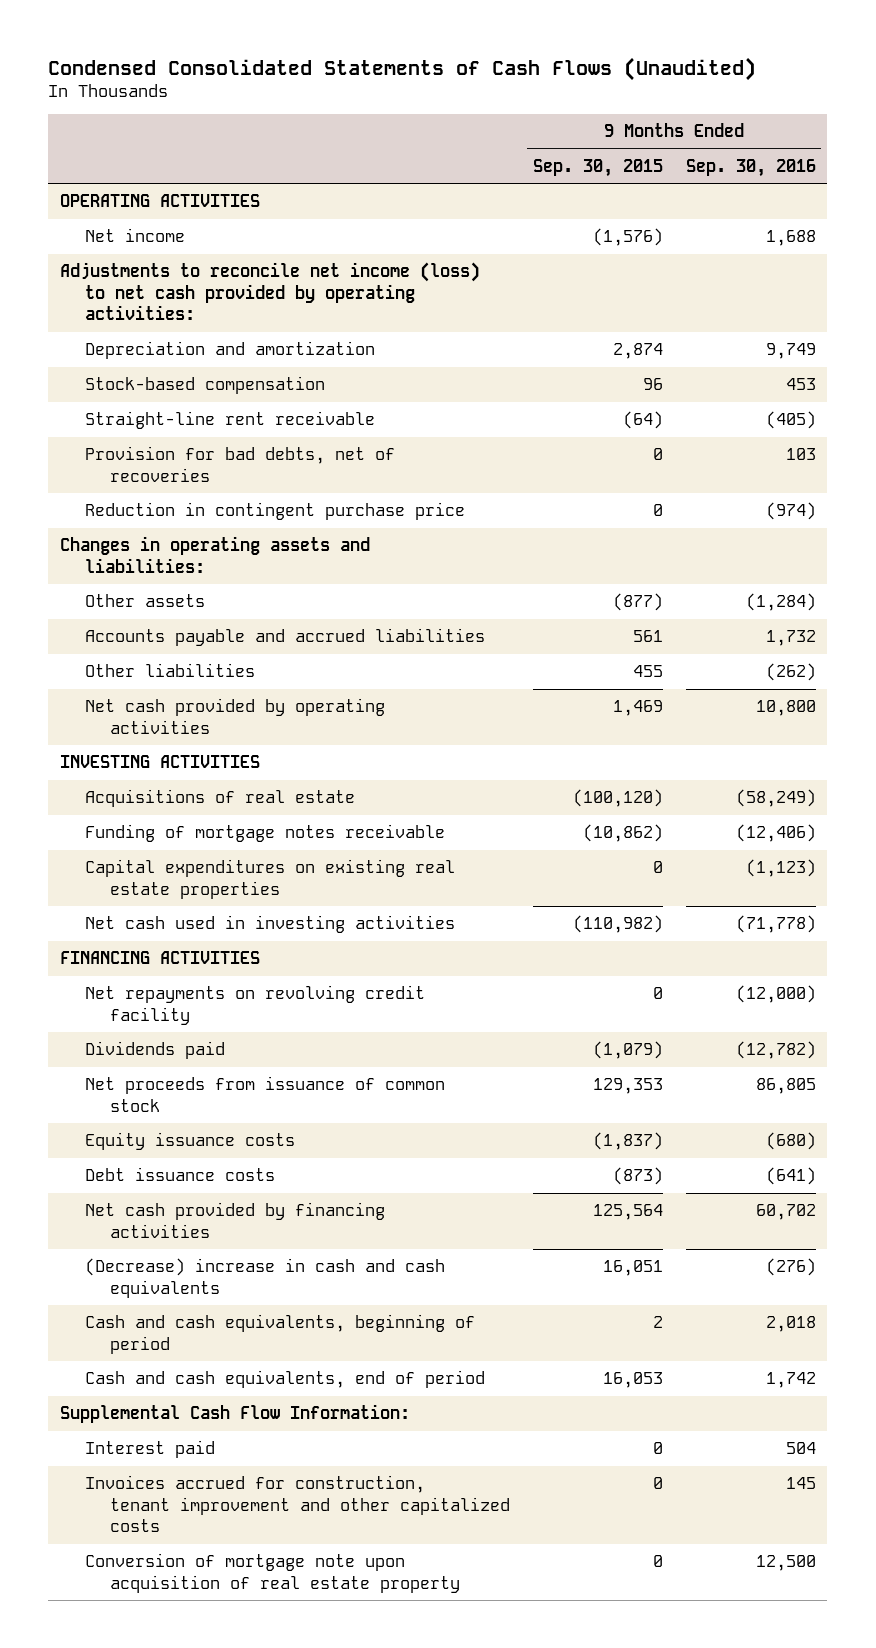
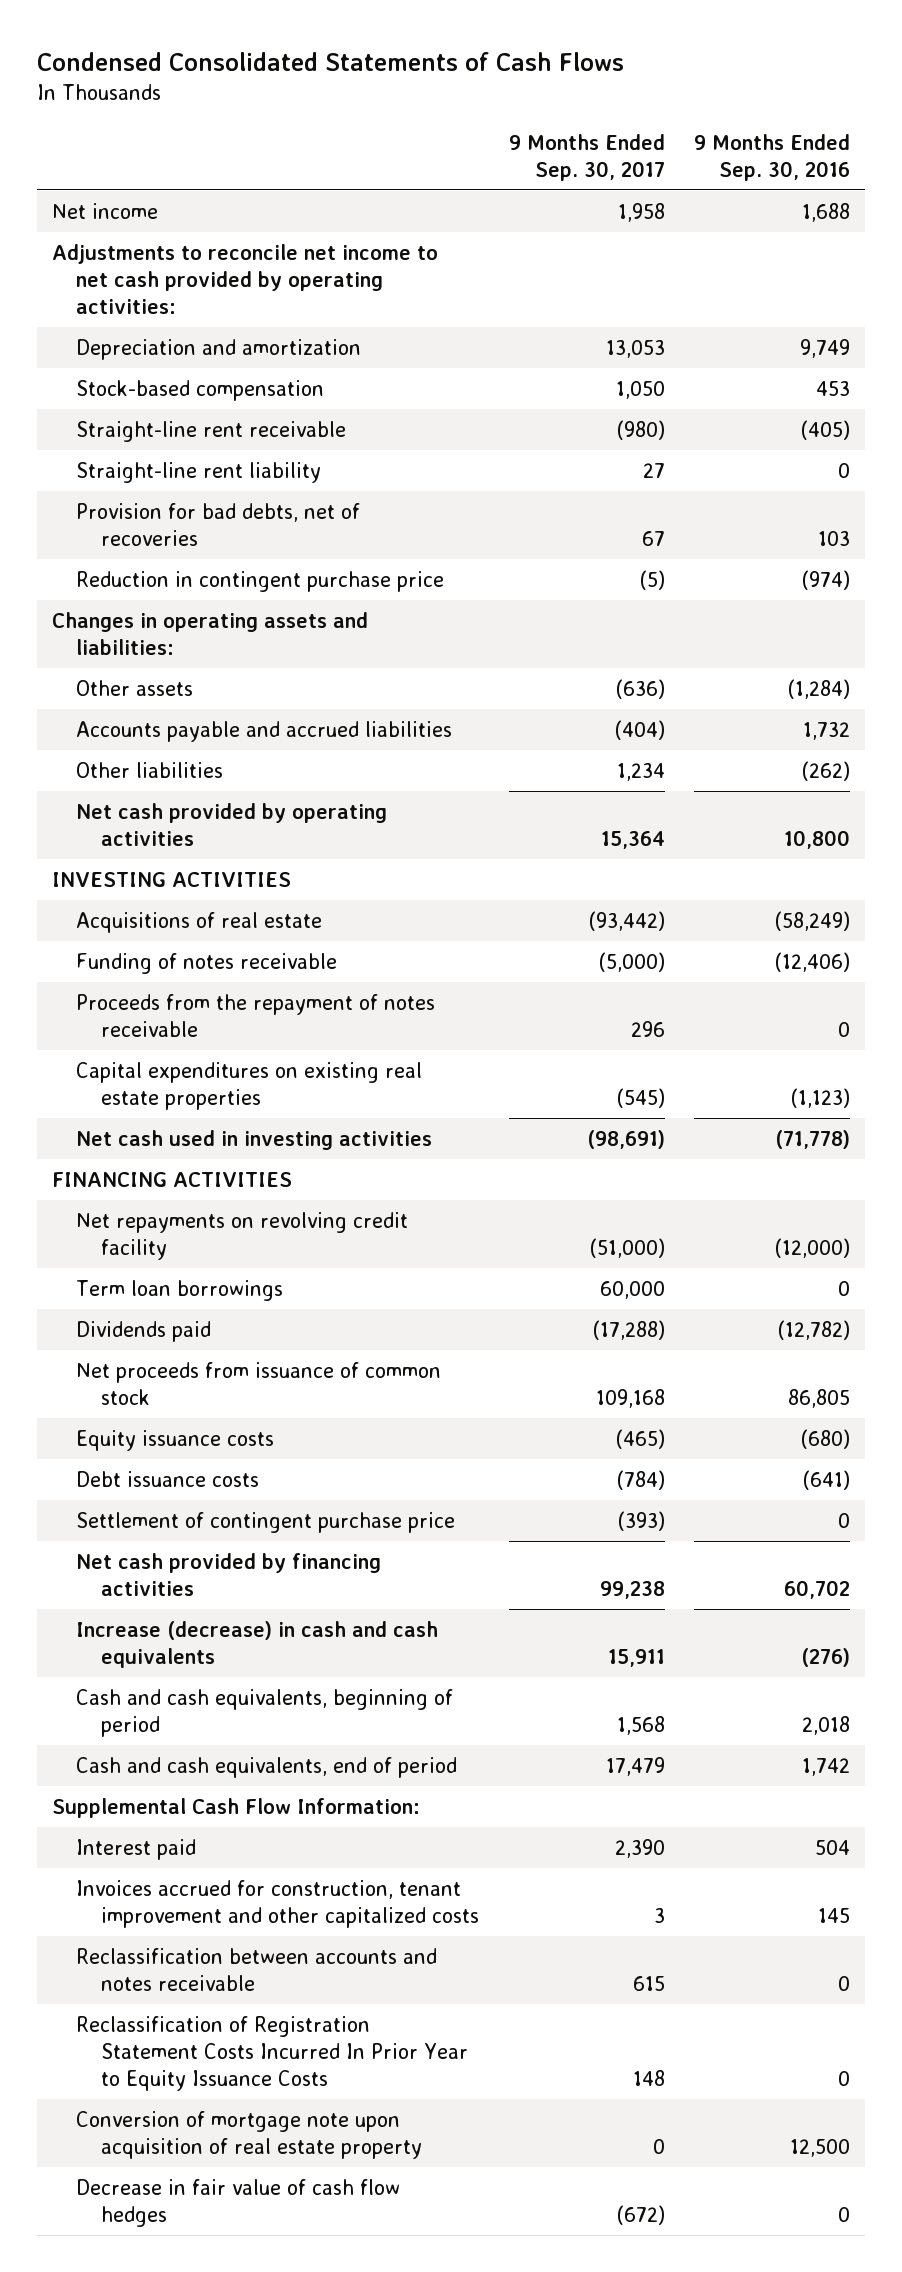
- Condensed Consolidated Statements of Cash Flows (Unaudited)
+ Condensed Consolidated Statements of Cash Flows
- | 9 Months Ended Sep. 30, 2015 | 9 Months Ended Sep. 30, 2016
+ | 9 Months Ended Sep. 30, 2017 | 9 Months Ended Sep. 30, 2016
- OPERATING ACTIVITIES
- Adjustments to reconcile net income (loss) to net cash provided by operating activities:
+ Adjustments to reconcile net income to net cash provided by operating activities:
+ Straight-line rent liability | 27 | 0
- Funding of mortgage notes receivable | (10,862) | (12,406)
+ Funding of notes receivable | (5,000) | (12,406)
+ Proceeds from the repayment of notes receivable | 296 | 0
+ Term loan borrowings | 60,000 | 0
+ Settlement of contingent purchase price | (393) | 0
- (Decrease) increase in cash and cash equivalents | 16,051 | (276)
+ Increase (decrease) in cash and cash equivalents | 15,911 | (276)
+ Reclassification between accounts and notes receivable | 615 | 0
+ Reclassification of Registration Statement Costs Incurred In Prior Year to Equity Issuance Costs | 148 | 0
+ Decrease in fair value of cash flow hedges | (672) | 0

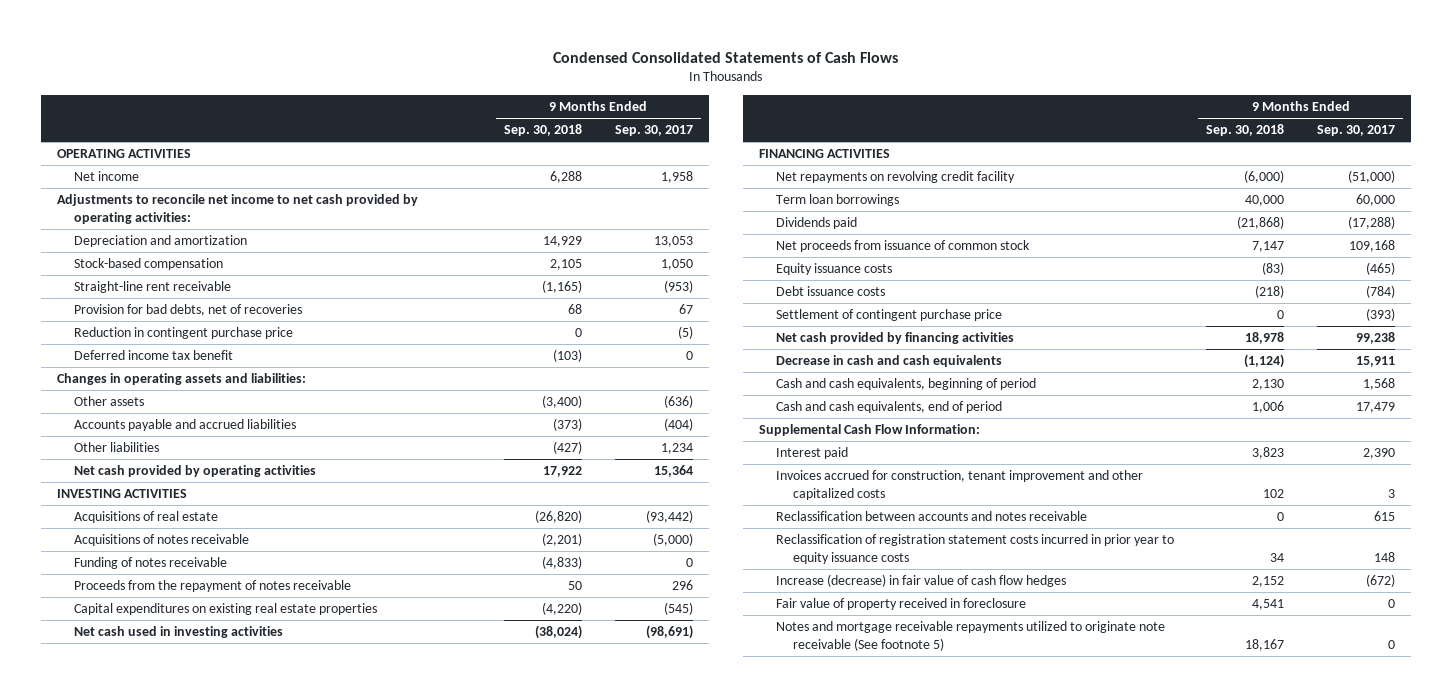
- | 9 Months Ended Sep. 30, 2017 | 9 Months Ended Sep. 30, 2016
+ | 9 Months Ended Sep. 30, 2018 | 9 Months Ended Sep. 30, 2017
+ OPERATING ACTIVITIES
- Straight-line rent receivable | (980) | (405)
- Straight-line rent liability | 27 | 0
+ Straight-line rent receivable | (1,165) | (953)
+ Deferred income tax benefit | (103) | 0
- Funding of notes receivable | (5,000) | (12,406)
+ Acquisitions of notes receivable | (2,201) | (5,000)
+ Funding of notes receivable | (4,833) | 0
- Increase (decrease) in cash and cash equivalents | 15,911 | (276)
+ Decrease in cash and cash equivalents | (1,124) | 15,911
- Reclassification of Registration Statement Costs Incurred In Prior Year to Equity Issuance Costs | 148 | 0
- Conversion of mortgage note upon acquisition of real estate property | 0 | 12,500
- Decrease in fair value of cash flow hedges | (672) | 0
+ Reclassification of registration statement costs incurred in prior year to equity issuance costs | 34 | 148
+ Increase (decrease) in fair value of cash flow hedges | 2,152 | (672)
+ Fair value of property received in foreclosure | 4,541 | 0
+ Notes and mortgage receivable repayments utilized to originate note receivable (See footnote 5) | 18,167 | 0

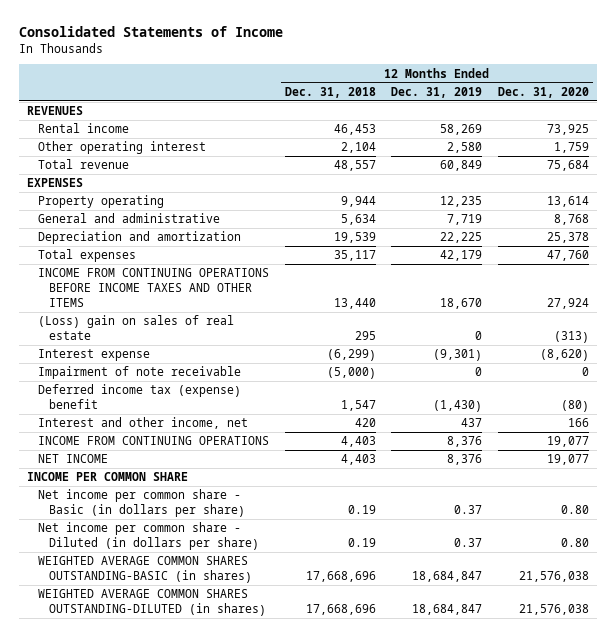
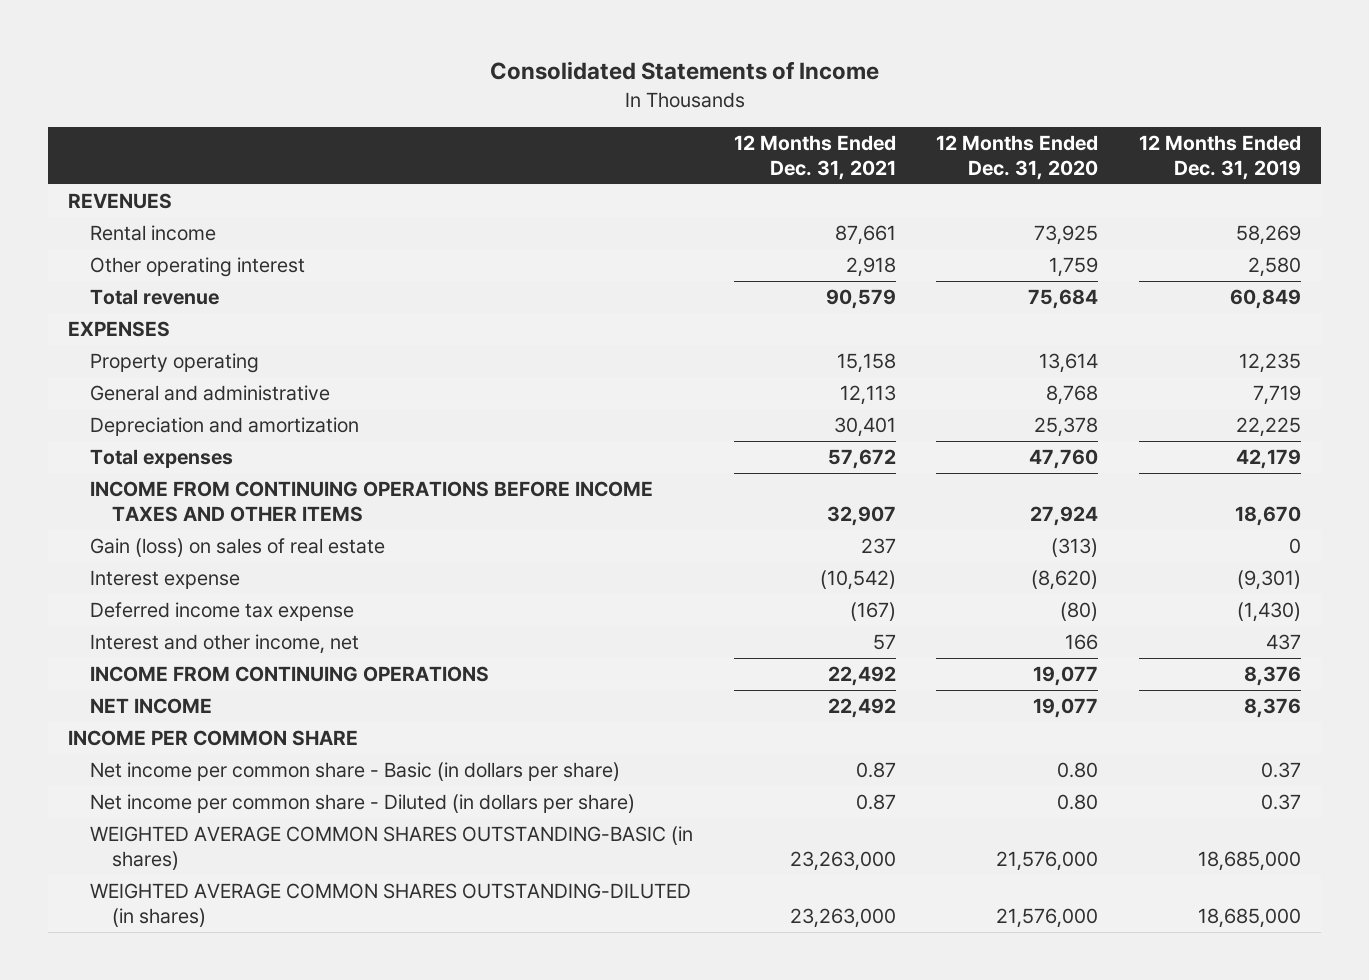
- | 12 Months Ended Dec. 31, 2018 | 12 Months Ended Dec. 31, 2019 | 12 Months Ended Dec. 31, 2020
+ | 12 Months Ended Dec. 31, 2021 | 12 Months Ended Dec. 31, 2020 | 12 Months Ended Dec. 31, 2019
- (Loss) gain on sales of real estate | 295 | 0 | (313)
+ Gain (loss) on sales of real estate | 237 | (313) | 0
- Impairment of note receivable | (5,000) | 0 | 0
- Deferred income tax (expense) benefit | 1,547 | (1,430) | (80)
+ Deferred income tax expense | (167) | (80) | (1,430)
- WEIGHTED AVERAGE COMMON SHARES OUTSTANDING-BASIC (in shares) | 17,668,696 | 18,684,847 | 21,576,038
- WEIGHTED AVERAGE COMMON SHARES OUTSTANDING-DILUTED (in shares) | 17,668,696 | 18,684,847 | 21,576,038
+ WEIGHTED AVERAGE COMMON SHARES OUTSTANDING-BASIC (in shares) | 23,263,000 | 21,576,000 | 18,685,000
+ WEIGHTED AVERAGE COMMON SHARES OUTSTANDING-DILUTED (in shares) | 23,263,000 | 21,576,000 | 18,685,000

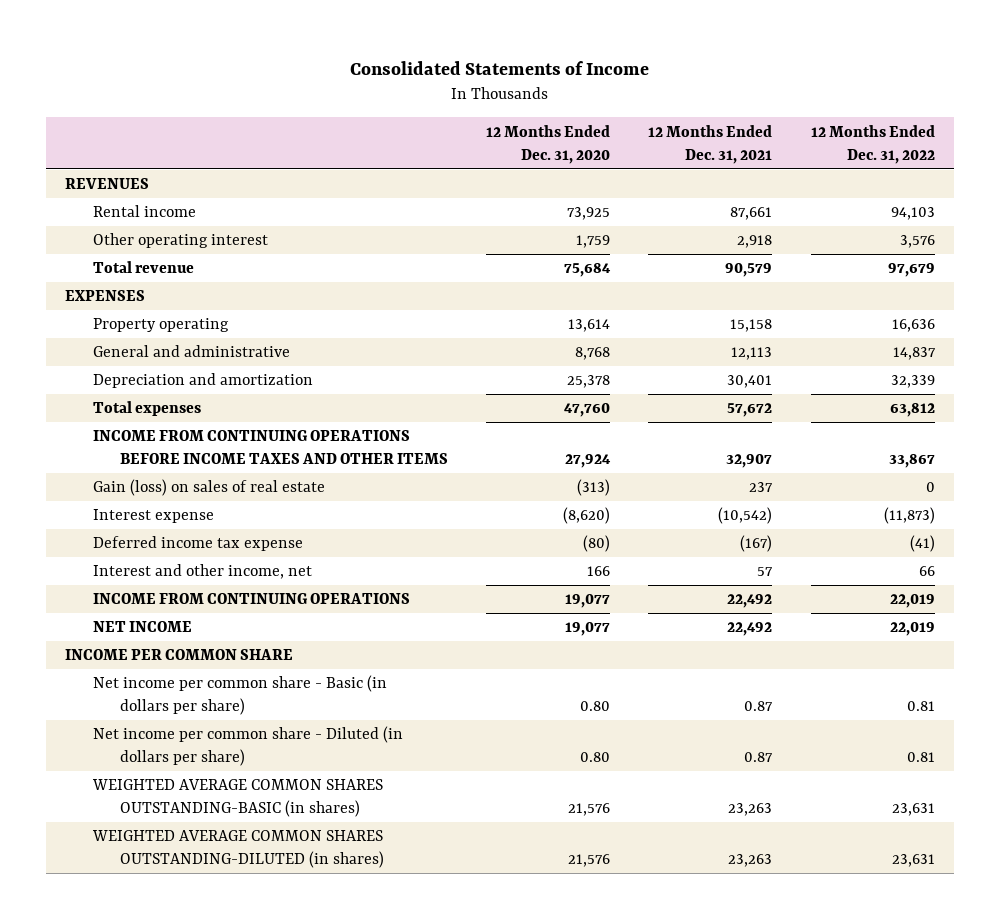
- | 12 Months Ended Dec. 31, 2021 | 12 Months Ended Dec. 31, 2020 | 12 Months Ended Dec. 31, 2019
+ | 12 Months Ended Dec. 31, 2020 | 12 Months Ended Dec. 31, 2021 | 12 Months Ended Dec. 31, 2022
- WEIGHTED AVERAGE COMMON SHARES OUTSTANDING-BASIC (in shares) | 23,263,000 | 21,576,000 | 18,685,000
- WEIGHTED AVERAGE COMMON SHARES OUTSTANDING-DILUTED (in shares) | 23,263,000 | 21,576,000 | 18,685,000
+ WEIGHTED AVERAGE COMMON SHARES OUTSTANDING-BASIC (in shares) | 21,576 | 23,263 | 23,631
+ WEIGHTED AVERAGE COMMON SHARES OUTSTANDING-DILUTED (in shares) | 21,576 | 23,263 | 23,631

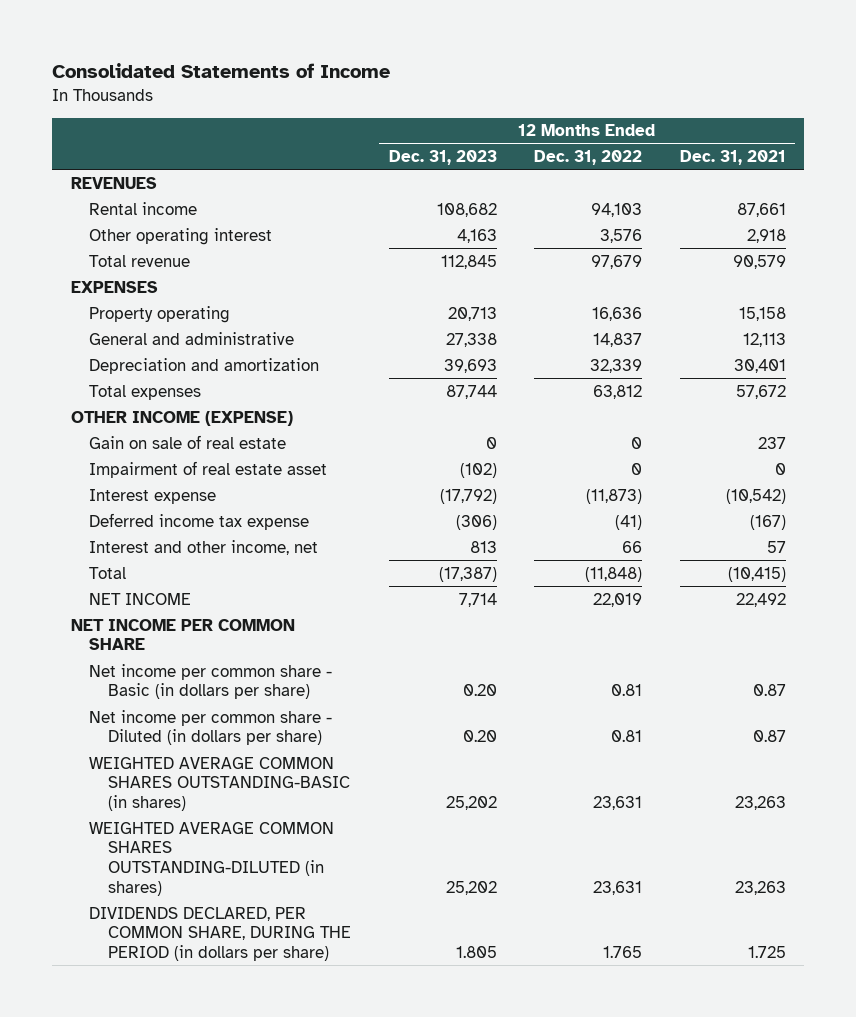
- | 12 Months Ended Dec. 31, 2020 | 12 Months Ended Dec. 31, 2021 | 12 Months Ended Dec. 31, 2022
+ | 12 Months Ended Dec. 31, 2023 | 12 Months Ended Dec. 31, 2022 | 12 Months Ended Dec. 31, 2021
- INCOME FROM CONTINUING OPERATIONS BEFORE INCOME TAXES AND OTHER ITEMS | 27,924 | 32,907 | 33,867
- Gain (loss) on sales of real estate | (313) | 237 | 0
+ OTHER INCOME (EXPENSE)
+ Gain on sale of real estate | 0 | 0 | 237
+ Impairment of real estate asset | (102) | 0 | 0
- INCOME FROM CONTINUING OPERATIONS | 19,077 | 22,492 | 22,019
+ Total | (17,387) | (11,848) | (10,415)
- INCOME PER COMMON SHARE
+ NET INCOME PER COMMON SHARE
+ DIVIDENDS DECLARED, PER COMMON SHARE, DURING THE PERIOD (in dollars per share) | 1.805 | 1.765 | 1.725

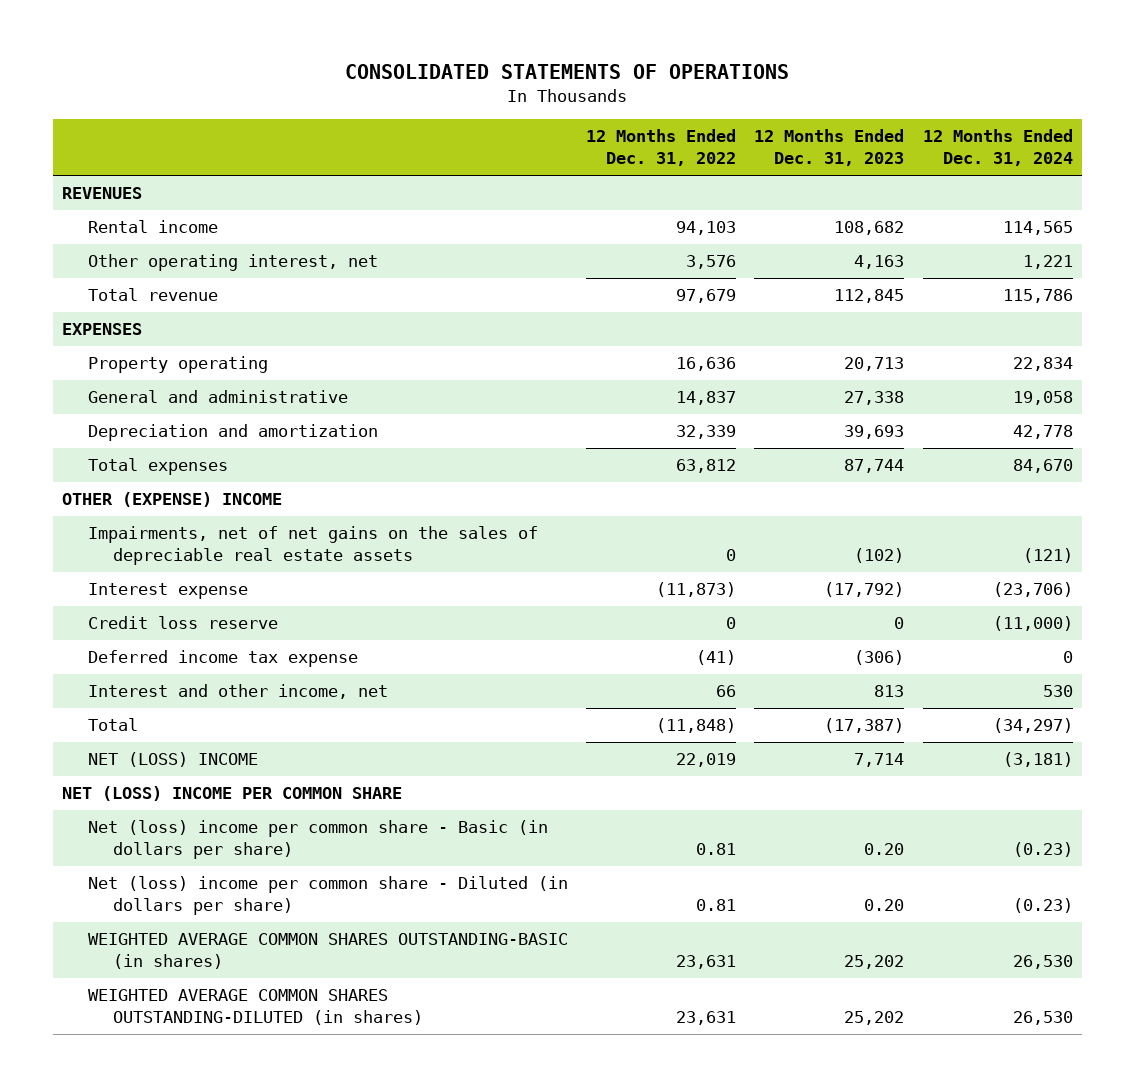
- Consolidated Statements of Income
+ CONSOLIDATED STATEMENTS OF OPERATIONS
- | 12 Months Ended Dec. 31, 2023 | 12 Months Ended Dec. 31, 2022 | 12 Months Ended Dec. 31, 2021
+ | 12 Months Ended Dec. 31, 2022 | 12 Months Ended Dec. 31, 2023 | 12 Months Ended Dec. 31, 2024
- Other operating interest | 4,163 | 3,576 | 2,918
+ Other operating interest, net | 3,576 | 4,163 | 1,221
- OTHER INCOME (EXPENSE)
- Gain on sale of real estate | 0 | 0 | 237
- Impairment of real estate asset | (102) | 0 | 0
+ OTHER (EXPENSE) INCOME
+ Impairments, net of net gains on the sales of depreciable real estate assets | 0 | (102) | (121)
+ Credit loss reserve | 0 | 0 | (11,000)
- NET INCOME | 7,714 | 22,019 | 22,492
- NET INCOME PER COMMON SHARE
- Net income per common share - Basic (in dollars per share) | 0.20 | 0.81 | 0.87
- Net income per common share - Diluted (in dollars per share) | 0.20 | 0.81 | 0.87
+ NET (LOSS) INCOME | 22,019 | 7,714 | (3,181)
+ NET (LOSS) INCOME PER COMMON SHARE
+ Net (loss) income per common share - Basic (in dollars per share) | 0.81 | 0.20 | (0.23)
+ Net (loss) income per common share - Diluted (in dollars per share) | 0.81 | 0.20 | (0.23)
- DIVIDENDS DECLARED, PER COMMON SHARE, DURING THE PERIOD (in dollars per share) | 1.805 | 1.765 | 1.725

